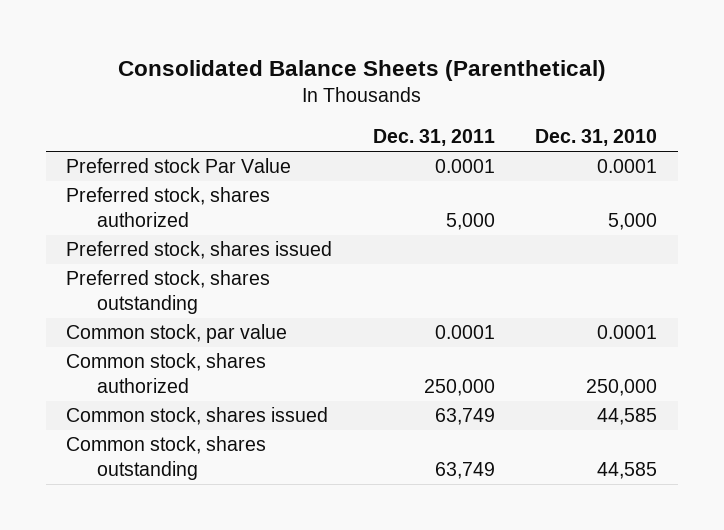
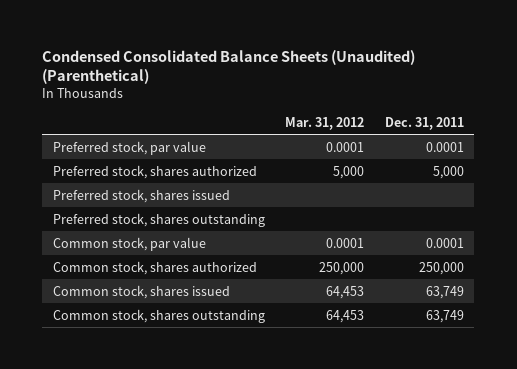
- Consolidated Balance Sheets (Parenthetical)
+ Condensed Consolidated Balance Sheets (Unaudited) (Parenthetical)
- | Dec. 31, 2011 | Dec. 31, 2010
+ | Mar. 31, 2012 | Dec. 31, 2011
- Preferred stock Par Value | 0.0001 | 0.0001
+ Preferred stock, par value | 0.0001 | 0.0001

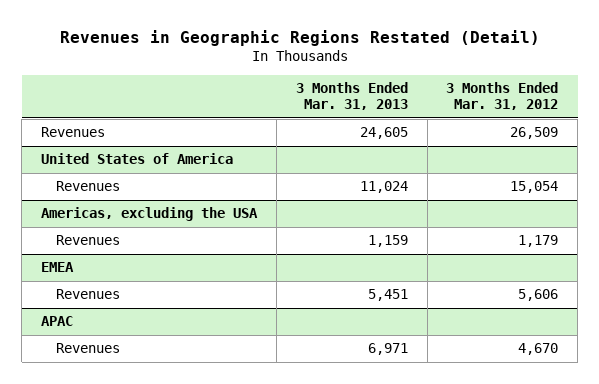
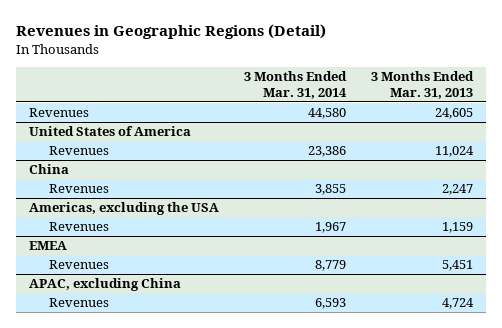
- Revenues in Geographic Regions Restated (Detail)
+ Revenues in Geographic Regions (Detail)
- | 3 Months Ended Mar. 31, 2013 | 3 Months Ended Mar. 31, 2012
+ | 3 Months Ended Mar. 31, 2014 | 3 Months Ended Mar. 31, 2013
+ China
+ Revenues | 3,855 | 2,247
- APAC
- Revenues | 6,971 | 4,670
+ APAC, excluding China
+ Revenues | 6,593 | 4,724

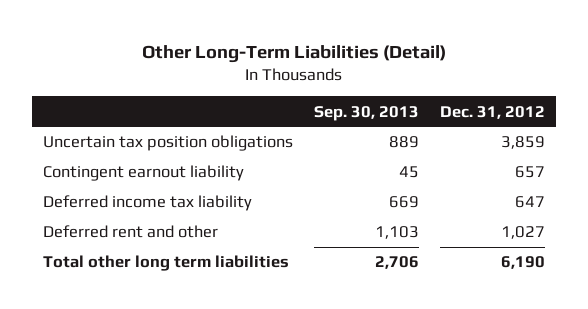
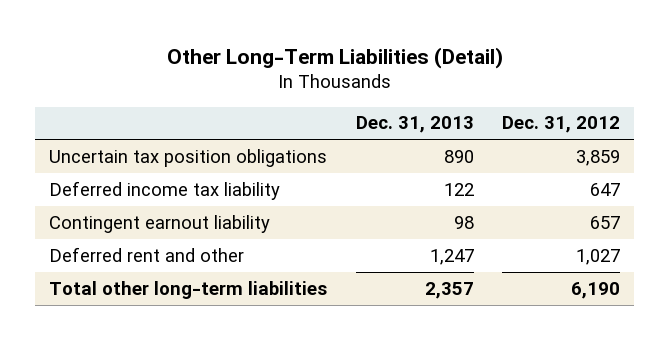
- | Sep. 30, 2013 | Dec. 31, 2012
+ | Dec. 31, 2013 | Dec. 31, 2012
moved down: Contingent earnout liability | 98 | 657
- Total other long term liabilities | 2,706 | 6,190
+ Total other long-term liabilities | 2,357 | 6,190

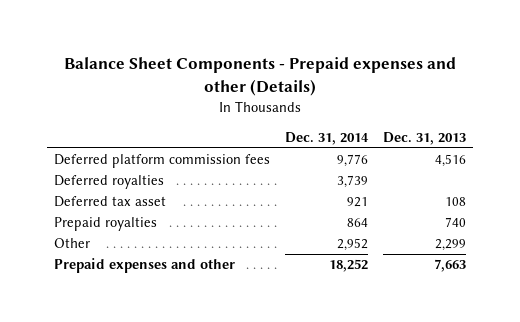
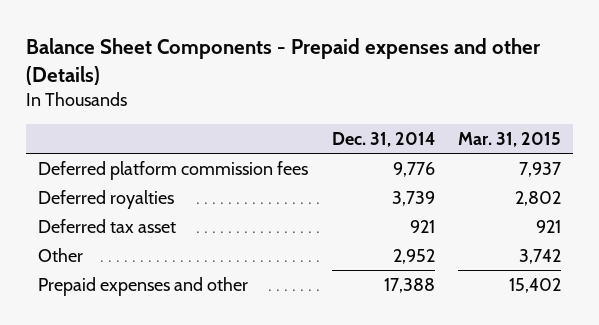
- | Dec. 31, 2014 | Dec. 31, 2013
+ | Dec. 31, 2014 | Mar. 31, 2015
- Prepaid royalties | 864 | 740
- Prepaid expenses and other | 18,252 | 7,663
+ Prepaid expenses and other | 17,388 | 15,402

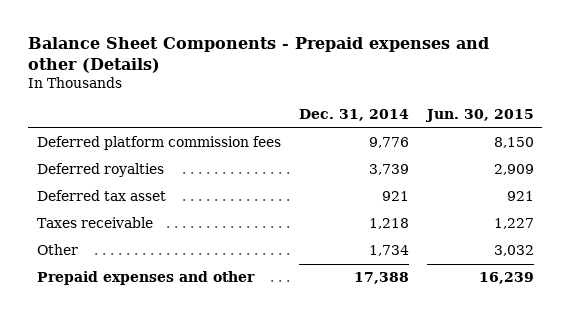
- | Dec. 31, 2014 | Mar. 31, 2015
+ | Dec. 31, 2014 | Jun. 30, 2015
- Other | 2,952 | 3,742
+ Taxes receivable | 1,218 | 1,227
+ Other | 1,734 | 3,032

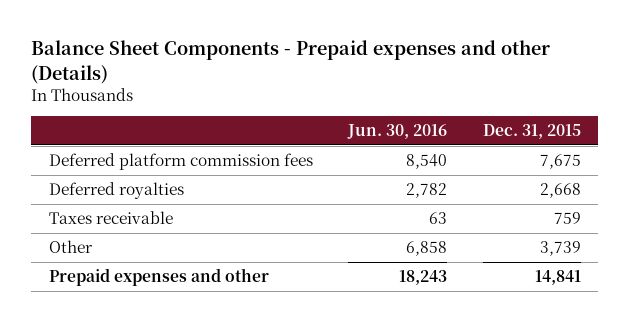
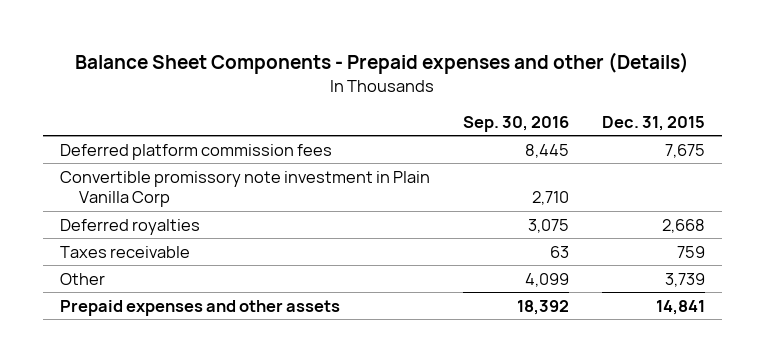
- | Jun. 30, 2016 | Dec. 31, 2015
+ | Sep. 30, 2016 | Dec. 31, 2015
+ Convertible promissory note investment in Plain Vanilla Corp | 2,710 |
- Prepaid expenses and other | 18,243 | 14,841
+ Prepaid expenses and other assets | 18,392 | 14,841

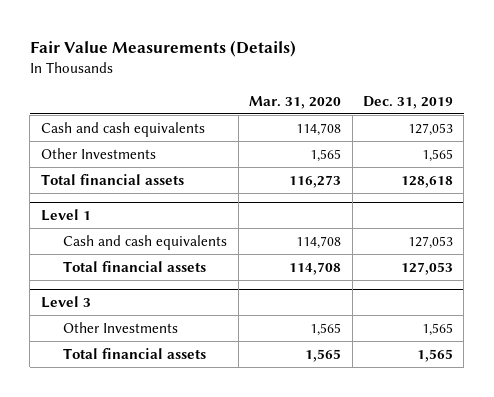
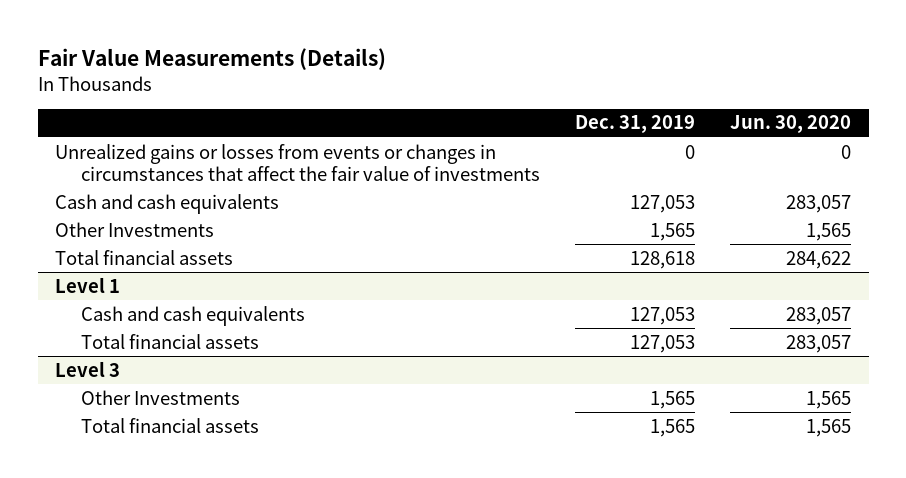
- | Mar. 31, 2020 | Dec. 31, 2019
+ | Dec. 31, 2019 | Jun. 30, 2020
+ Unrealized gains or losses from events or changes in circumstances that affect the fair value of investments | 0 | 0

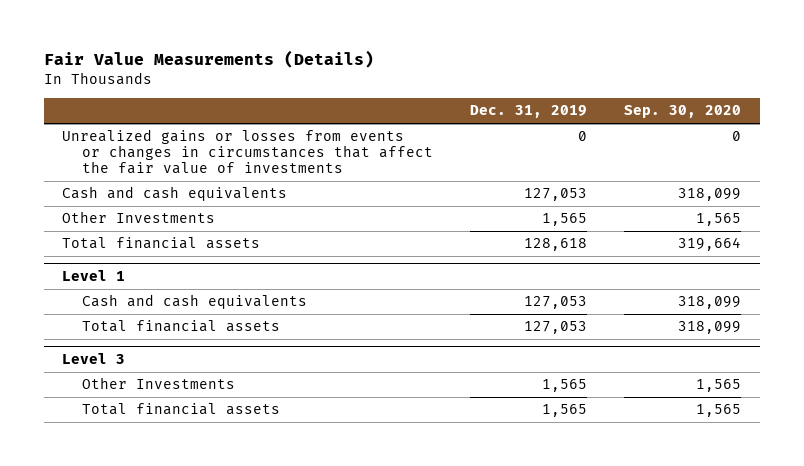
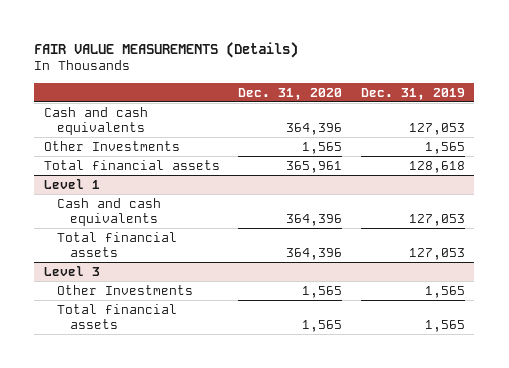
- Fair Value Measurements (Details)
+ FAIR VALUE MEASUREMENTS (Details)
- | Dec. 31, 2019 | Sep. 30, 2020
+ | Dec. 31, 2020 | Dec. 31, 2019
- Unrealized gains or losses from events or changes in circumstances that affect the fair value of investments | 0 | 0

